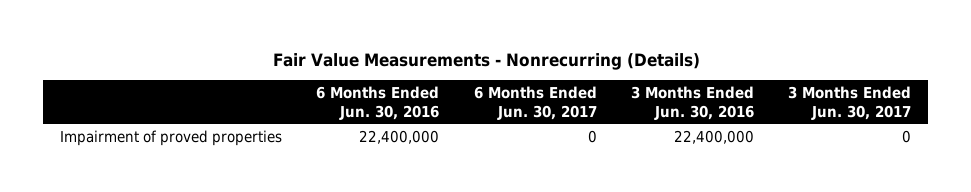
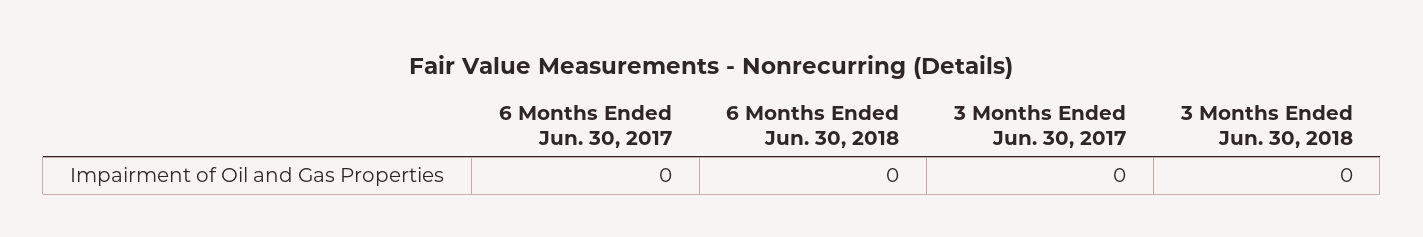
- | 6 Months Ended Jun. 30, 2016 | 6 Months Ended Jun. 30, 2017 | 3 Months Ended Jun. 30, 2016 | 3 Months Ended Jun. 30, 2017
+ | 6 Months Ended Jun. 30, 2017 | 6 Months Ended Jun. 30, 2018 | 3 Months Ended Jun. 30, 2017 | 3 Months Ended Jun. 30, 2018
- Impairment of proved properties | 22,400,000 | 0 | 22,400,000 | 0
+ Impairment of Oil and Gas Properties | 0 | 0 | 0 | 0

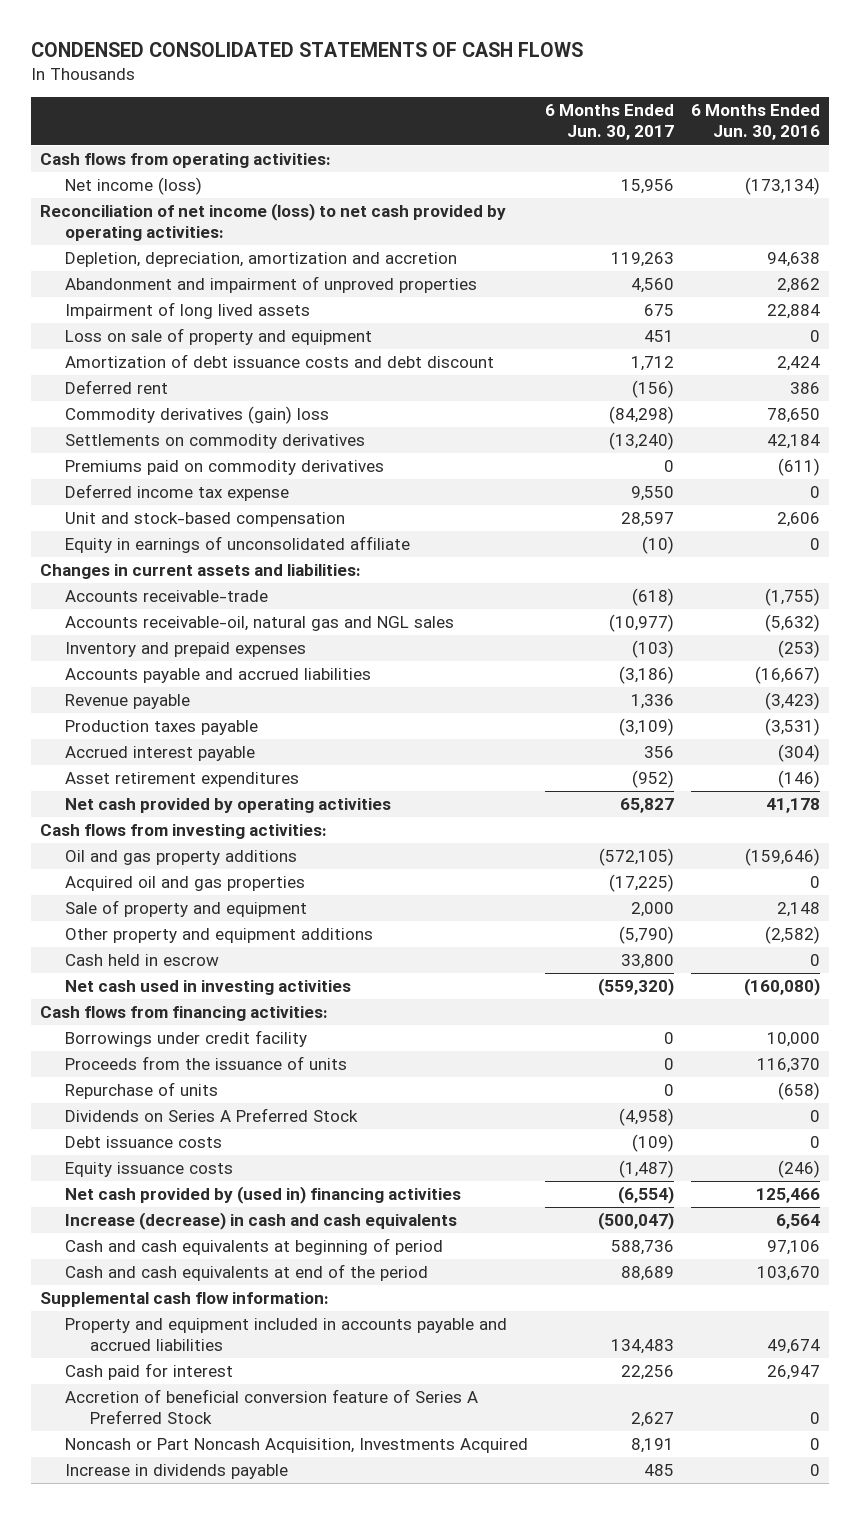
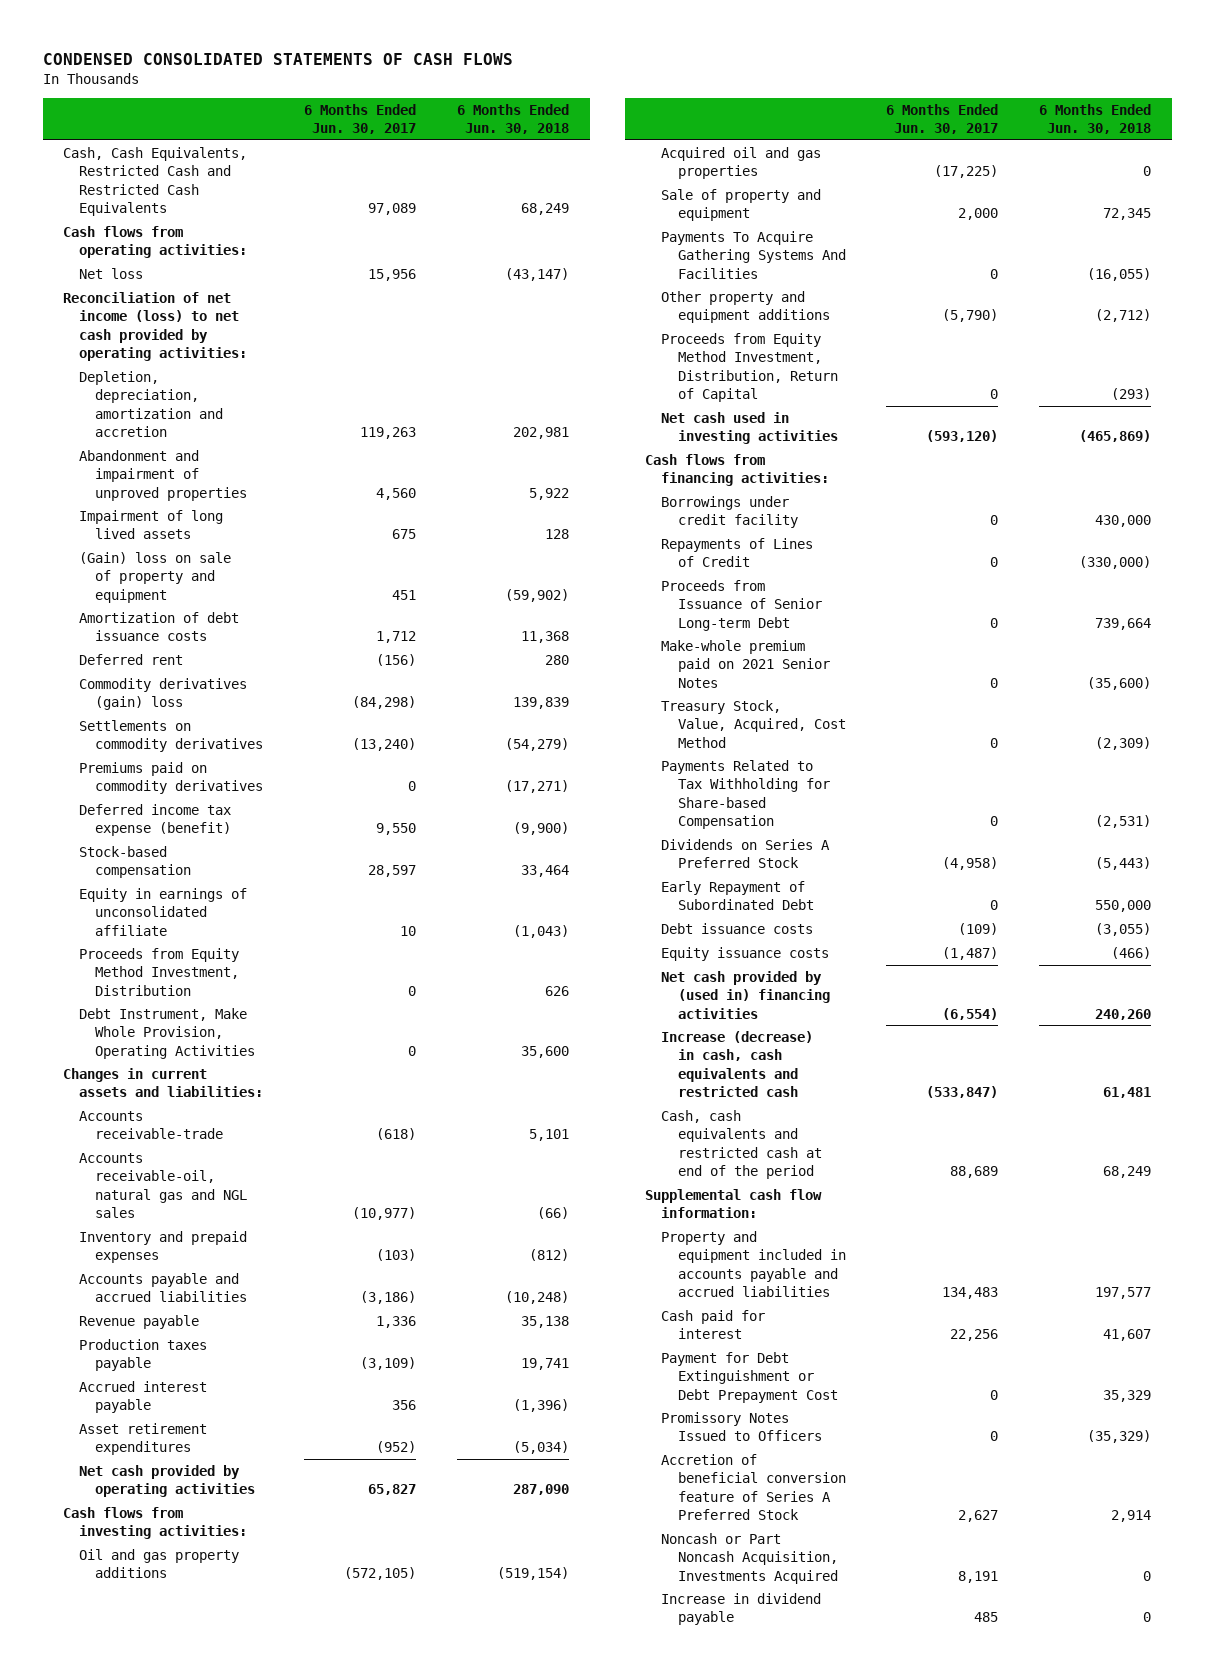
- | 6 Months Ended Jun. 30, 2017 | 6 Months Ended Jun. 30, 2016
+ | 6 Months Ended Jun. 30, 2017 | 6 Months Ended Jun. 30, 2018
+ Cash, Cash Equivalents, Restricted Cash and Restricted Cash Equivalents | 97,089 | 68,249
- Net income (loss) | 15,956 | (173,134)
+ Net loss | 15,956 | (43,147)
- Loss on sale of property and equipment | 451 | 0
- Amortization of debt issuance costs and debt discount | 1,712 | 2,424
+ (Gain) loss on sale of property and equipment | 451 | (59,902)
+ Amortization of debt issuance costs | 1,712 | 11,368
- Deferred income tax expense | 9,550 | 0
- Unit and stock-based compensation | 28,597 | 2,606
- Equity in earnings of unconsolidated affiliate | (10) | 0
+ Deferred income tax expense (benefit) | 9,550 | (9,900)
+ Stock-based compensation | 28,597 | 33,464
+ Equity in earnings of unconsolidated affiliate | 10 | (1,043)
+ Proceeds from Equity Method Investment, Distribution | 0 | 626
+ Debt Instrument, Make Whole Provision, Operating Activities | 0 | 35,600
+ Payments To Acquire Gathering Systems And Facilities | 0 | (16,055)
- Cash held in escrow | 33,800 | 0
- Net cash used in investing activities | (559,320) | (160,080)
+ Proceeds from Equity Method Investment, Distribution, Return of Capital | 0 | (293)
+ Net cash used in investing activities | (593,120) | (465,869)
- Proceeds from the issuance of units | 0 | 116,370
- Repurchase of units | 0 | (658)
+ Repayments of Lines of Credit | 0 | (330,000)
+ Proceeds from Issuance of Senior Long-term Debt | 0 | 739,664
+ Make-whole premium paid on 2021 Senior Notes | 0 | (35,600)
+ Treasury Stock, Value, Acquired, Cost Method | 0 | (2,309)
+ Payments Related to Tax Withholding for Share-based Compensation | 0 | (2,531)
+ Early Repayment of Subordinated Debt | 0 | 550,000
- Increase (decrease) in cash and cash equivalents | (500,047) | 6,564
- Cash and cash equivalents at beginning of period | 588,736 | 97,106
- Cash and cash equivalents at end of the period | 88,689 | 103,670
+ Increase (decrease) in cash, cash equivalents and restricted cash | (533,847) | 61,481
+ Cash, cash equivalents and restricted cash at end of the period | 88,689 | 68,249
+ Payment for Debt Extinguishment or Debt Prepayment Cost | 0 | 35,329
+ Promissory Notes Issued to Officers | 0 | (35,329)
- Increase in dividends payable | 485 | 0
+ Increase in dividend payable | 485 | 0

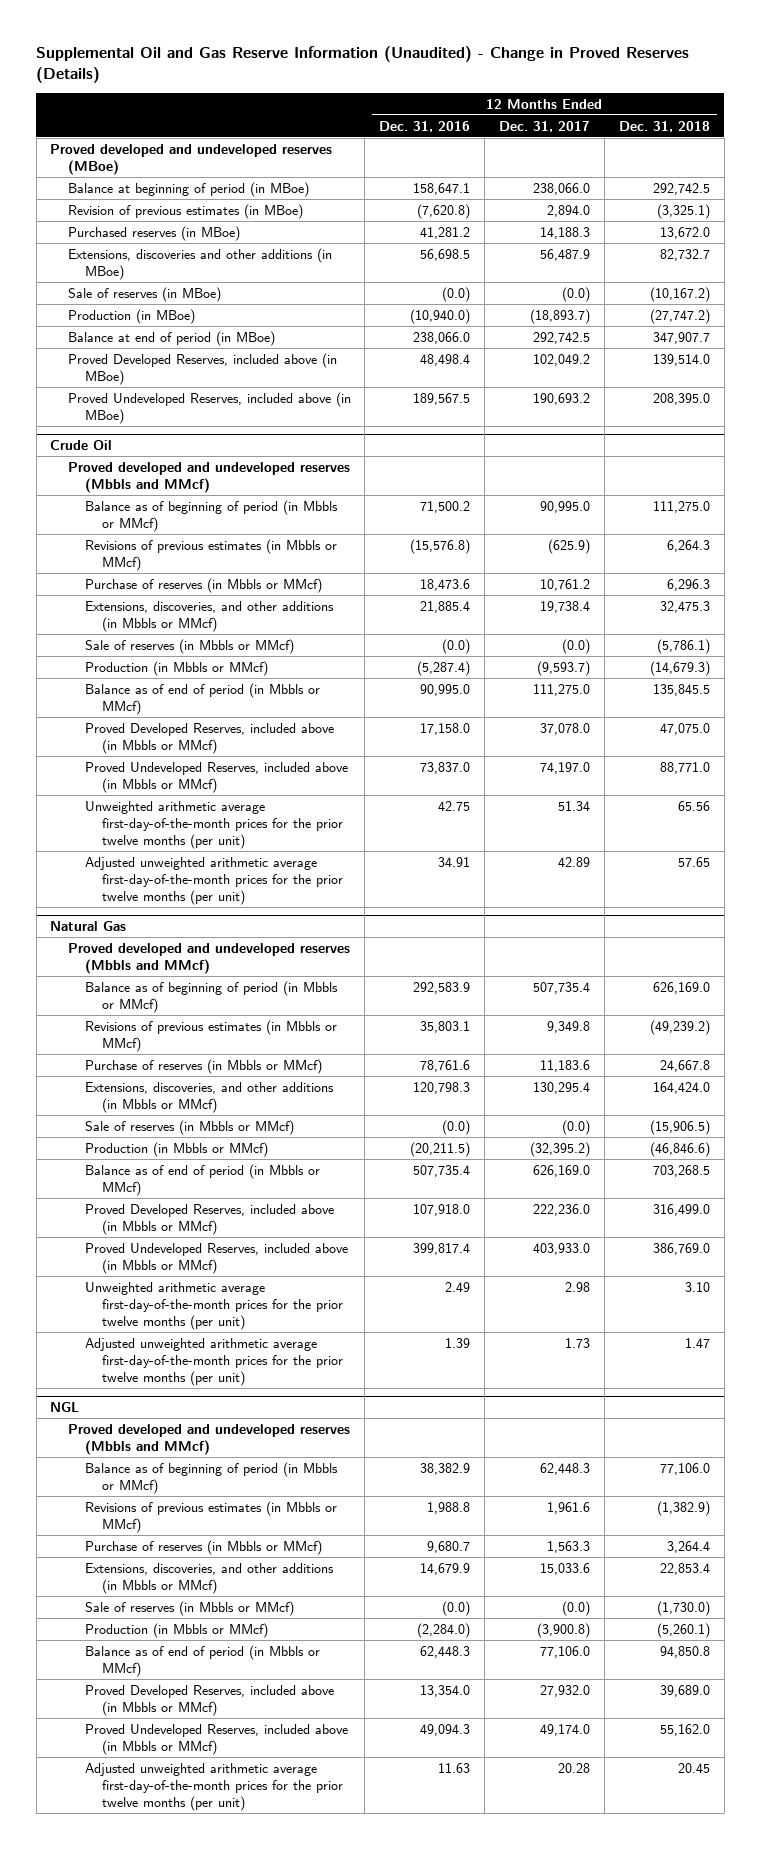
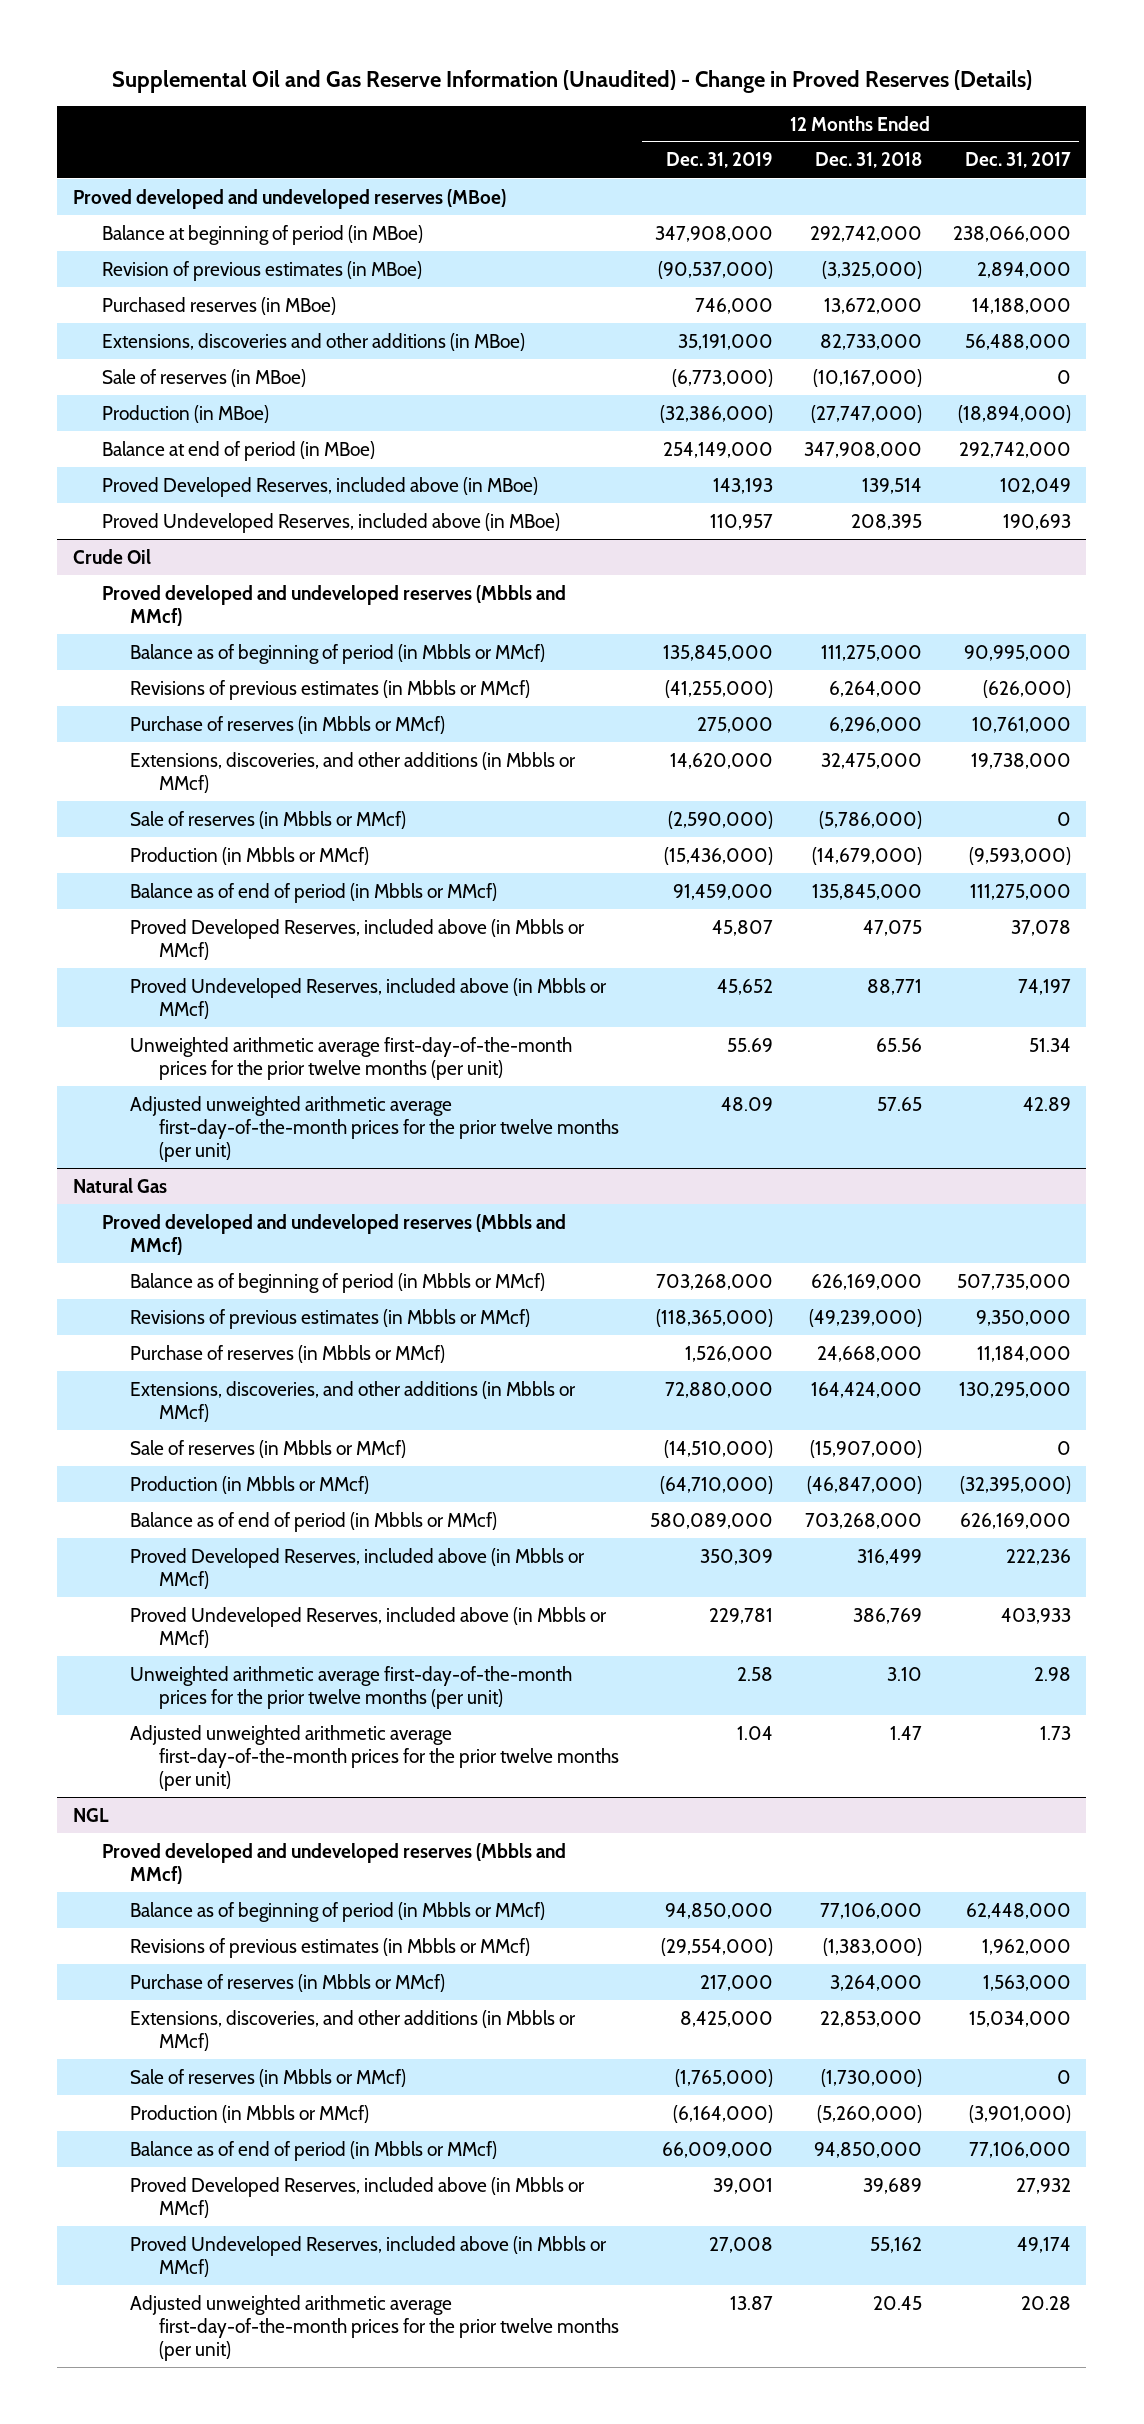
- | 12 Months Ended Dec. 31, 2016 | 12 Months Ended Dec. 31, 2017 | 12 Months Ended Dec. 31, 2018
+ | 12 Months Ended Dec. 31, 2019 | 12 Months Ended Dec. 31, 2018 | 12 Months Ended Dec. 31, 2017
- Balance at beginning of period (in MBoe) | 158,647.1 | 238,066.0 | 292,742.5
- Revision of previous estimates (in MBoe) | (7,620.8) | 2,894.0 | (3,325.1)
- Purchased reserves (in MBoe) | 41,281.2 | 14,188.3 | 13,672.0
- Extensions, discoveries and other additions (in MBoe) | 56,698.5 | 56,487.9 | 82,732.7
- Sale of reserves (in MBoe) | (0.0) | (0.0) | (10,167.2)
- Production (in MBoe) | (10,940.0) | (18,893.7) | (27,747.2)
- Balance at end of period (in MBoe) | 238,066.0 | 292,742.5 | 347,907.7
- Proved Developed Reserves, included above (in MBoe) | 48,498.4 | 102,049.2 | 139,514.0
- Proved Undeveloped Reserves, included above (in MBoe) | 189,567.5 | 190,693.2 | 208,395.0
+ Balance at beginning of period (in MBoe) | 347,908,000 | 292,742,000 | 238,066,000
+ Revision of previous estimates (in MBoe) | (90,537,000) | (3,325,000) | 2,894,000
+ Purchased reserves (in MBoe) | 746,000 | 13,672,000 | 14,188,000
+ Extensions, discoveries and other additions (in MBoe) | 35,191,000 | 82,733,000 | 56,488,000
+ Sale of reserves (in MBoe) | (6,773,000) | (10,167,000) | 0
+ Production (in MBoe) | (32,386,000) | (27,747,000) | (18,894,000)
+ Balance at end of period (in MBoe) | 254,149,000 | 347,908,000 | 292,742,000
+ Proved Developed Reserves, included above (in MBoe) | 143,193 | 139,514 | 102,049
+ Proved Undeveloped Reserves, included above (in MBoe) | 110,957 | 208,395 | 190,693
@ Crude Oil
- Balance as of beginning of period (in Mbbls or MMcf) | 71,500.2 | 90,995.0 | 111,275.0
- Revisions of previous estimates (in Mbbls or MMcf) | (15,576.8) | (625.9) | 6,264.3
- Purchase of reserves (in Mbbls or MMcf) | 18,473.6 | 10,761.2 | 6,296.3
- Extensions, discoveries, and other additions (in Mbbls or MMcf) | 21,885.4 | 19,738.4 | 32,475.3
- Sale of reserves (in Mbbls or MMcf) | (0.0) | (0.0) | (5,786.1)
- Production (in Mbbls or MMcf) | (5,287.4) | (9,593.7) | (14,679.3)
- Balance as of end of period (in Mbbls or MMcf) | 90,995.0 | 111,275.0 | 135,845.5
- Proved Developed Reserves, included above (in Mbbls or MMcf) | 17,158.0 | 37,078.0 | 47,075.0
- Proved Undeveloped Reserves, included above (in Mbbls or MMcf) | 73,837.0 | 74,197.0 | 88,771.0
+ Balance as of beginning of period (in Mbbls or MMcf) | 135,845,000 | 111,275,000 | 90,995,000
+ Revisions of previous estimates (in Mbbls or MMcf) | (41,255,000) | 6,264,000 | (626,000)
+ Purchase of reserves (in Mbbls or MMcf) | 275,000 | 6,296,000 | 10,761,000
+ Extensions, discoveries, and other additions (in Mbbls or MMcf) | 14,620,000 | 32,475,000 | 19,738,000
+ Sale of reserves (in Mbbls or MMcf) | (2,590,000) | (5,786,000) | 0
+ Production (in Mbbls or MMcf) | (15,436,000) | (14,679,000) | (9,593,000)
+ Balance as of end of period (in Mbbls or MMcf) | 91,459,000 | 135,845,000 | 111,275,000
+ Proved Developed Reserves, included above (in Mbbls or MMcf) | 45,807 | 47,075 | 37,078
+ Proved Undeveloped Reserves, included above (in Mbbls or MMcf) | 45,652 | 88,771 | 74,197
@ Natural Gas
- Balance as of beginning of period (in Mbbls or MMcf) | 292,583.9 | 507,735.4 | 626,169.0
- Revisions of previous estimates (in Mbbls or MMcf) | 35,803.1 | 9,349.8 | (49,239.2)
- Purchase of reserves (in Mbbls or MMcf) | 78,761.6 | 11,183.6 | 24,667.8
- Extensions, discoveries, and other additions (in Mbbls or MMcf) | 120,798.3 | 130,295.4 | 164,424.0
- Sale of reserves (in Mbbls or MMcf) | (0.0) | (0.0) | (15,906.5)
- Production (in Mbbls or MMcf) | (20,211.5) | (32,395.2) | (46,846.6)
- Balance as of end of period (in Mbbls or MMcf) | 507,735.4 | 626,169.0 | 703,268.5
- Proved Developed Reserves, included above (in Mbbls or MMcf) | 107,918.0 | 222,236.0 | 316,499.0
- Proved Undeveloped Reserves, included above (in Mbbls or MMcf) | 399,817.4 | 403,933.0 | 386,769.0
+ Balance as of beginning of period (in Mbbls or MMcf) | 703,268,000 | 626,169,000 | 507,735,000
+ Revisions of previous estimates (in Mbbls or MMcf) | (118,365,000) | (49,239,000) | 9,350,000
+ Purchase of reserves (in Mbbls or MMcf) | 1,526,000 | 24,668,000 | 11,184,000
+ Extensions, discoveries, and other additions (in Mbbls or MMcf) | 72,880,000 | 164,424,000 | 130,295,000
+ Sale of reserves (in Mbbls or MMcf) | (14,510,000) | (15,907,000) | 0
+ Production (in Mbbls or MMcf) | (64,710,000) | (46,847,000) | (32,395,000)
+ Balance as of end of period (in Mbbls or MMcf) | 580,089,000 | 703,268,000 | 626,169,000
+ Proved Developed Reserves, included above (in Mbbls or MMcf) | 350,309 | 316,499 | 222,236
+ Proved Undeveloped Reserves, included above (in Mbbls or MMcf) | 229,781 | 386,769 | 403,933
@ NGL
- Balance as of beginning of period (in Mbbls or MMcf) | 38,382.9 | 62,448.3 | 77,106.0
- Revisions of previous estimates (in Mbbls or MMcf) | 1,988.8 | 1,961.6 | (1,382.9)
- Purchase of reserves (in Mbbls or MMcf) | 9,680.7 | 1,563.3 | 3,264.4
- Extensions, discoveries, and other additions (in Mbbls or MMcf) | 14,679.9 | 15,033.6 | 22,853.4
- Sale of reserves (in Mbbls or MMcf) | (0.0) | (0.0) | (1,730.0)
- Production (in Mbbls or MMcf) | (2,284.0) | (3,900.8) | (5,260.1)
- Balance as of end of period (in Mbbls or MMcf) | 62,448.3 | 77,106.0 | 94,850.8
- Proved Developed Reserves, included above (in Mbbls or MMcf) | 13,354.0 | 27,932.0 | 39,689.0
- Proved Undeveloped Reserves, included above (in Mbbls or MMcf) | 49,094.3 | 49,174.0 | 55,162.0
+ Balance as of beginning of period (in Mbbls or MMcf) | 94,850,000 | 77,106,000 | 62,448,000
+ Revisions of previous estimates (in Mbbls or MMcf) | (29,554,000) | (1,383,000) | 1,962,000
+ Purchase of reserves (in Mbbls or MMcf) | 217,000 | 3,264,000 | 1,563,000
+ Extensions, discoveries, and other additions (in Mbbls or MMcf) | 8,425,000 | 22,853,000 | 15,034,000
+ Sale of reserves (in Mbbls or MMcf) | (1,765,000) | (1,730,000) | 0
+ Production (in Mbbls or MMcf) | (6,164,000) | (5,260,000) | (3,901,000)
+ Balance as of end of period (in Mbbls or MMcf) | 66,009,000 | 94,850,000 | 77,106,000
+ Proved Developed Reserves, included above (in Mbbls or MMcf) | 39,001 | 39,689 | 27,932
+ Proved Undeveloped Reserves, included above (in Mbbls or MMcf) | 27,008 | 55,162 | 49,174

